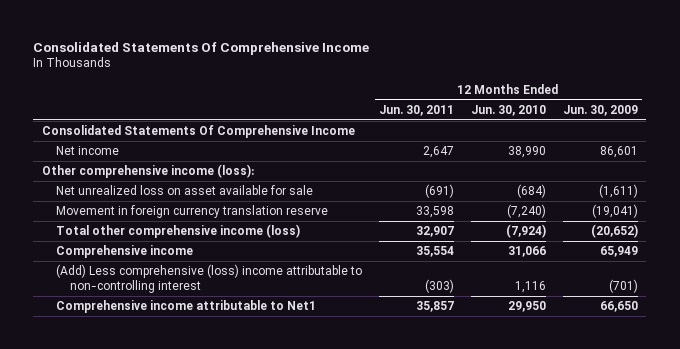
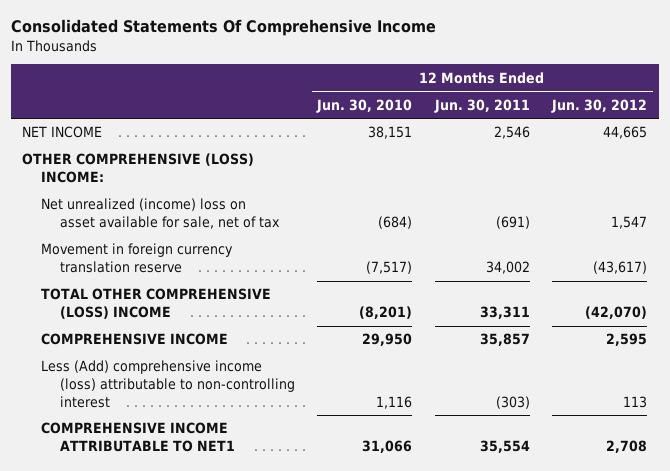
- | 12 Months Ended Jun. 30, 2011 | 12 Months Ended Jun. 30, 2010 | 12 Months Ended Jun. 30, 2009
+ | 12 Months Ended Jun. 30, 2010 | 12 Months Ended Jun. 30, 2011 | 12 Months Ended Jun. 30, 2012
- Consolidated Statements Of Comprehensive Income
- Net income | 2,647 | 38,990 | 86,601
- Other comprehensive income (loss):
- Net unrealized loss on asset available for sale | (691) | (684) | (1,611)
- Movement in foreign currency translation reserve | 33,598 | (7,240) | (19,041)
- Total other comprehensive income (loss) | 32,907 | (7,924) | (20,652)
- Comprehensive income | 35,554 | 31,066 | 65,949
- (Add) Less comprehensive (loss) income attributable to non-controlling interest | (303) | 1,116 | (701)
- Comprehensive income attributable to Net1 | 35,857 | 29,950 | 66,650
+ NET INCOME | 38,151 | 2,546 | 44,665
+ OTHER COMPREHENSIVE (LOSS) INCOME:
+ Net unrealized (income) loss on asset available for sale, net of tax | (684) | (691) | 1,547
+ Movement in foreign currency translation reserve | (7,517) | 34,002 | (43,617)
+ TOTAL OTHER COMPREHENSIVE (LOSS) INCOME | (8,201) | 33,311 | (42,070)
+ COMPREHENSIVE INCOME | 29,950 | 35,857 | 2,595
+ Less (Add) comprehensive income (loss) attributable to non-controlling interest | 1,116 | (303) | 113
+ COMPREHENSIVE INCOME ATTRIBUTABLE TO NET1 | 31,066 | 35,554 | 2,708

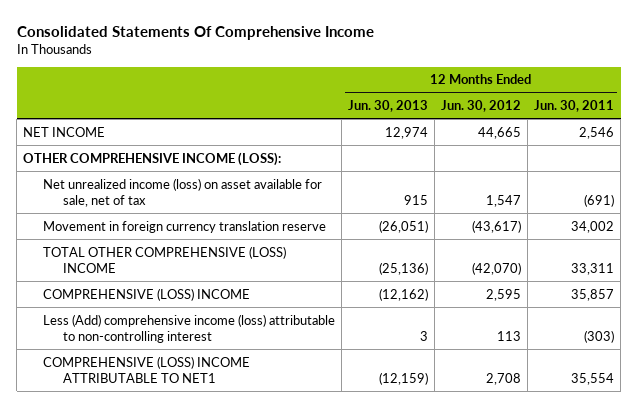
- | 12 Months Ended Jun. 30, 2010 | 12 Months Ended Jun. 30, 2011 | 12 Months Ended Jun. 30, 2012
+ | 12 Months Ended Jun. 30, 2013 | 12 Months Ended Jun. 30, 2012 | 12 Months Ended Jun. 30, 2011
- OTHER COMPREHENSIVE (LOSS) INCOME:
- Net unrealized (income) loss on asset available for sale, net of tax | (684) | (691) | 1,547
+ OTHER COMPREHENSIVE INCOME (LOSS):
+ Net unrealized income (loss) on asset available for sale, net of tax | 915 | 1,547 | (691)
- COMPREHENSIVE INCOME | 29,950 | 35,857 | 2,595
+ COMPREHENSIVE (LOSS) INCOME | (12,162) | 2,595 | 35,857
- COMPREHENSIVE INCOME ATTRIBUTABLE TO NET1 | 31,066 | 35,554 | 2,708
+ COMPREHENSIVE (LOSS) INCOME ATTRIBUTABLE TO NET1 | (12,159) | 2,708 | 35,554

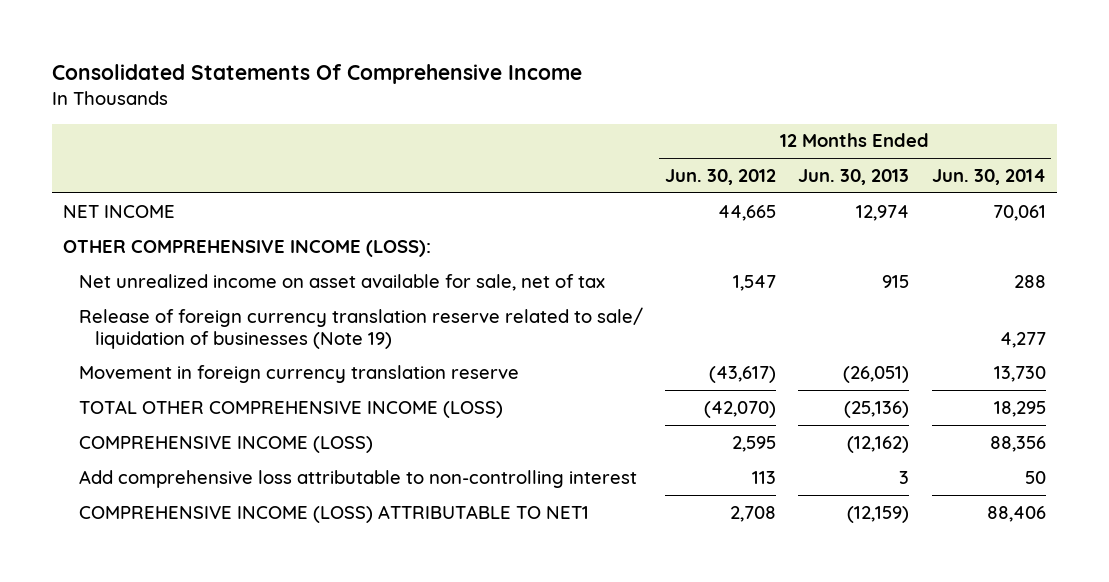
- | 12 Months Ended Jun. 30, 2013 | 12 Months Ended Jun. 30, 2012 | 12 Months Ended Jun. 30, 2011
+ | 12 Months Ended Jun. 30, 2012 | 12 Months Ended Jun. 30, 2013 | 12 Months Ended Jun. 30, 2014
- Net unrealized income (loss) on asset available for sale, net of tax | 915 | 1,547 | (691)
+ Net unrealized income on asset available for sale, net of tax | 1,547 | 915 | 288
+ Release of foreign currency translation reserve related to sale/ liquidation of businesses (Note 19) | | | 4,277
- TOTAL OTHER COMPREHENSIVE (LOSS) INCOME | (25,136) | (42,070) | 33,311
- COMPREHENSIVE (LOSS) INCOME | (12,162) | 2,595 | 35,857
- Less (Add) comprehensive income (loss) attributable to non-controlling interest | 3 | 113 | (303)
- COMPREHENSIVE (LOSS) INCOME ATTRIBUTABLE TO NET1 | (12,159) | 2,708 | 35,554
+ TOTAL OTHER COMPREHENSIVE INCOME (LOSS) | (42,070) | (25,136) | 18,295
+ COMPREHENSIVE INCOME (LOSS) | 2,595 | (12,162) | 88,356
+ Add comprehensive loss attributable to non-controlling interest | 113 | 3 | 50
+ COMPREHENSIVE INCOME (LOSS) ATTRIBUTABLE TO NET1 | 2,708 | (12,159) | 88,406

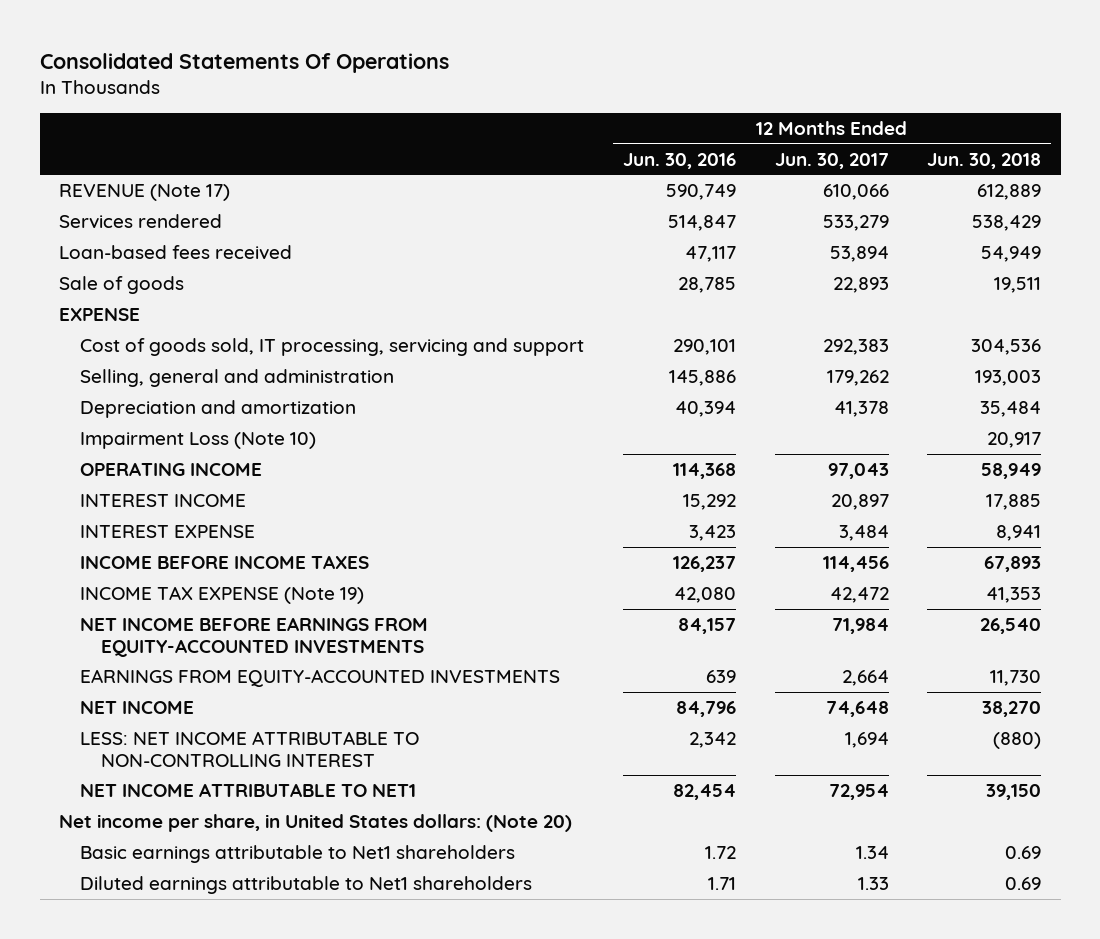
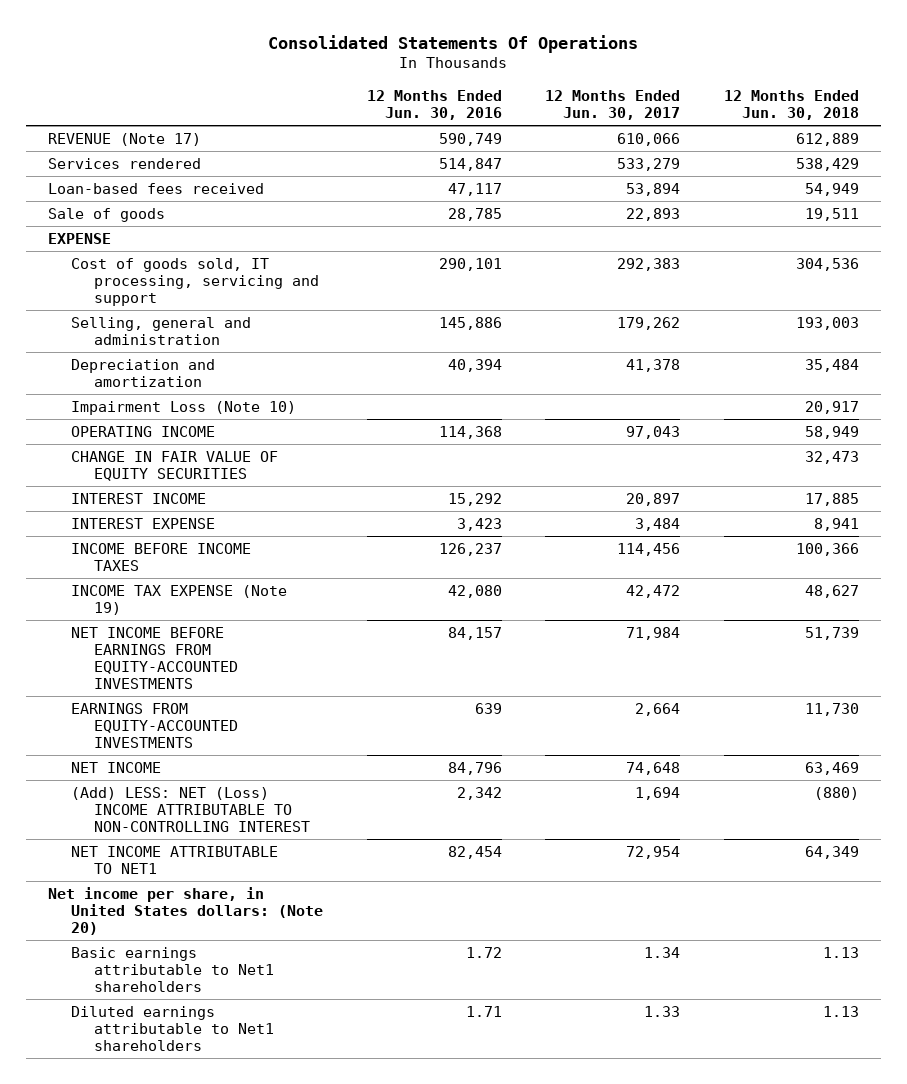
+ CHANGE IN FAIR VALUE OF EQUITY SECURITIES | | | 32,473
- INCOME BEFORE INCOME TAXES | 126,237 | 114,456 | 67,893
- INCOME TAX EXPENSE (Note 19) | 42,080 | 42,472 | 41,353
- NET INCOME BEFORE EARNINGS FROM EQUITY-ACCOUNTED INVESTMENTS | 84,157 | 71,984 | 26,540
+ INCOME BEFORE INCOME TAXES | 126,237 | 114,456 | 100,366
+ INCOME TAX EXPENSE (Note 19) | 42,080 | 42,472 | 48,627
+ NET INCOME BEFORE EARNINGS FROM EQUITY-ACCOUNTED INVESTMENTS | 84,157 | 71,984 | 51,739
- NET INCOME | 84,796 | 74,648 | 38,270
- LESS: NET INCOME ATTRIBUTABLE TO NON-CONTROLLING INTEREST | 2,342 | 1,694 | (880)
- NET INCOME ATTRIBUTABLE TO NET1 | 82,454 | 72,954 | 39,150
+ NET INCOME | 84,796 | 74,648 | 63,469
+ (Add) LESS: NET (Loss) INCOME ATTRIBUTABLE TO NON-CONTROLLING INTEREST | 2,342 | 1,694 | (880)
+ NET INCOME ATTRIBUTABLE TO NET1 | 82,454 | 72,954 | 64,349
- Basic earnings attributable to Net1 shareholders | 1.72 | 1.34 | 0.69
- Diluted earnings attributable to Net1 shareholders | 1.71 | 1.33 | 0.69
+ Basic earnings attributable to Net1 shareholders | 1.72 | 1.34 | 1.13
+ Diluted earnings attributable to Net1 shareholders | 1.71 | 1.33 | 1.13

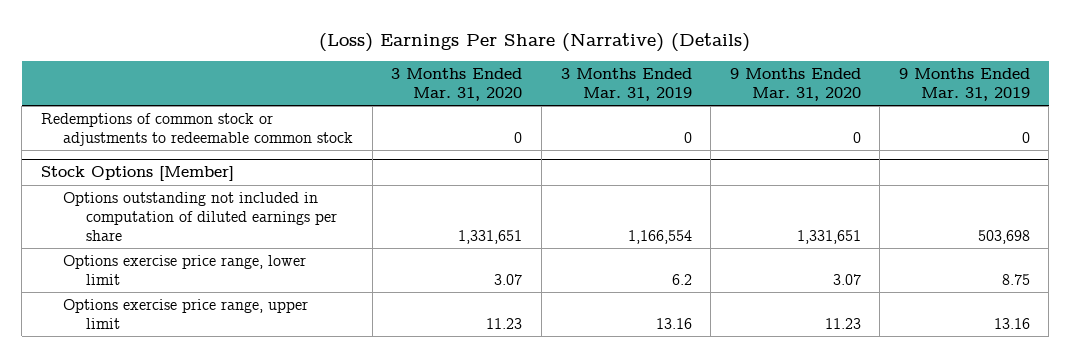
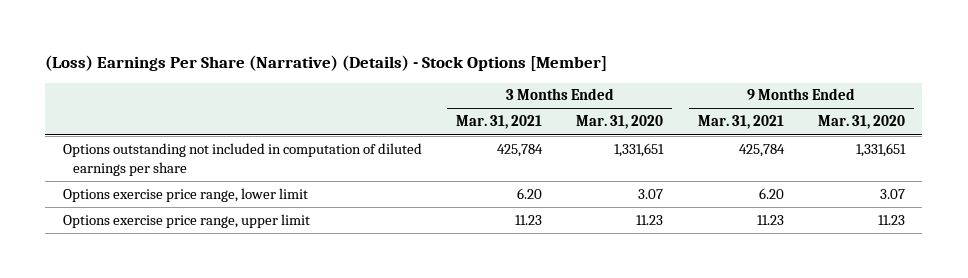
- (Loss) Earnings Per Share (Narrative) (Details)
+ (Loss) Earnings Per Share (Narrative) (Details) - Stock Options [Member]
- | 3 Months Ended Mar. 31, 2020 | 3 Months Ended Mar. 31, 2019 | 9 Months Ended Mar. 31, 2020 | 9 Months Ended Mar. 31, 2019
+ | 3 Months Ended Mar. 31, 2021 | 3 Months Ended Mar. 31, 2020 | 9 Months Ended Mar. 31, 2021 | 9 Months Ended Mar. 31, 2020
- Redemptions of common stock or adjustments to redeemable common stock | 0 | 0 | 0 | 0
- Stock Options [Member]

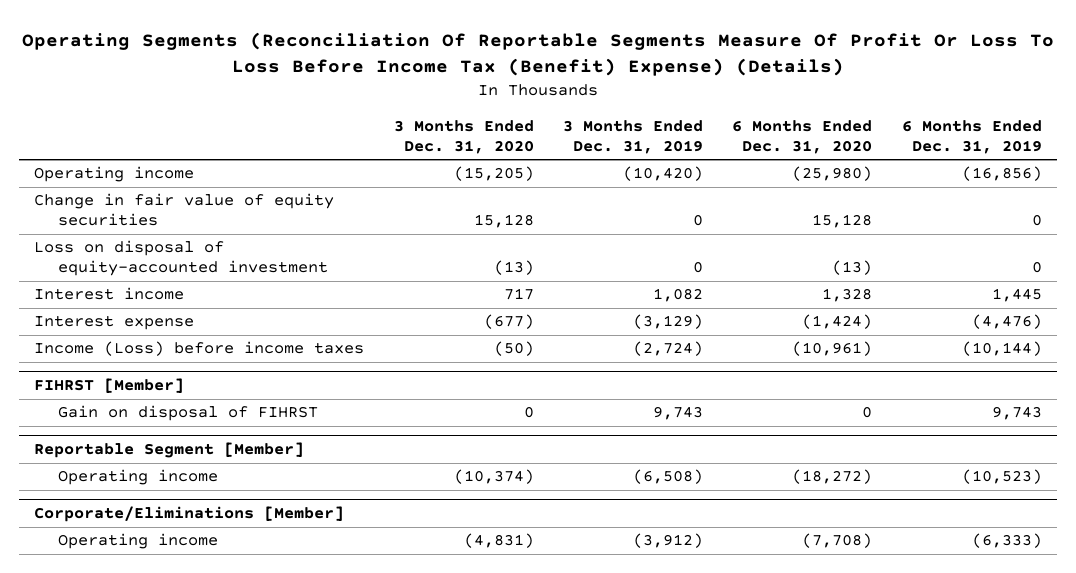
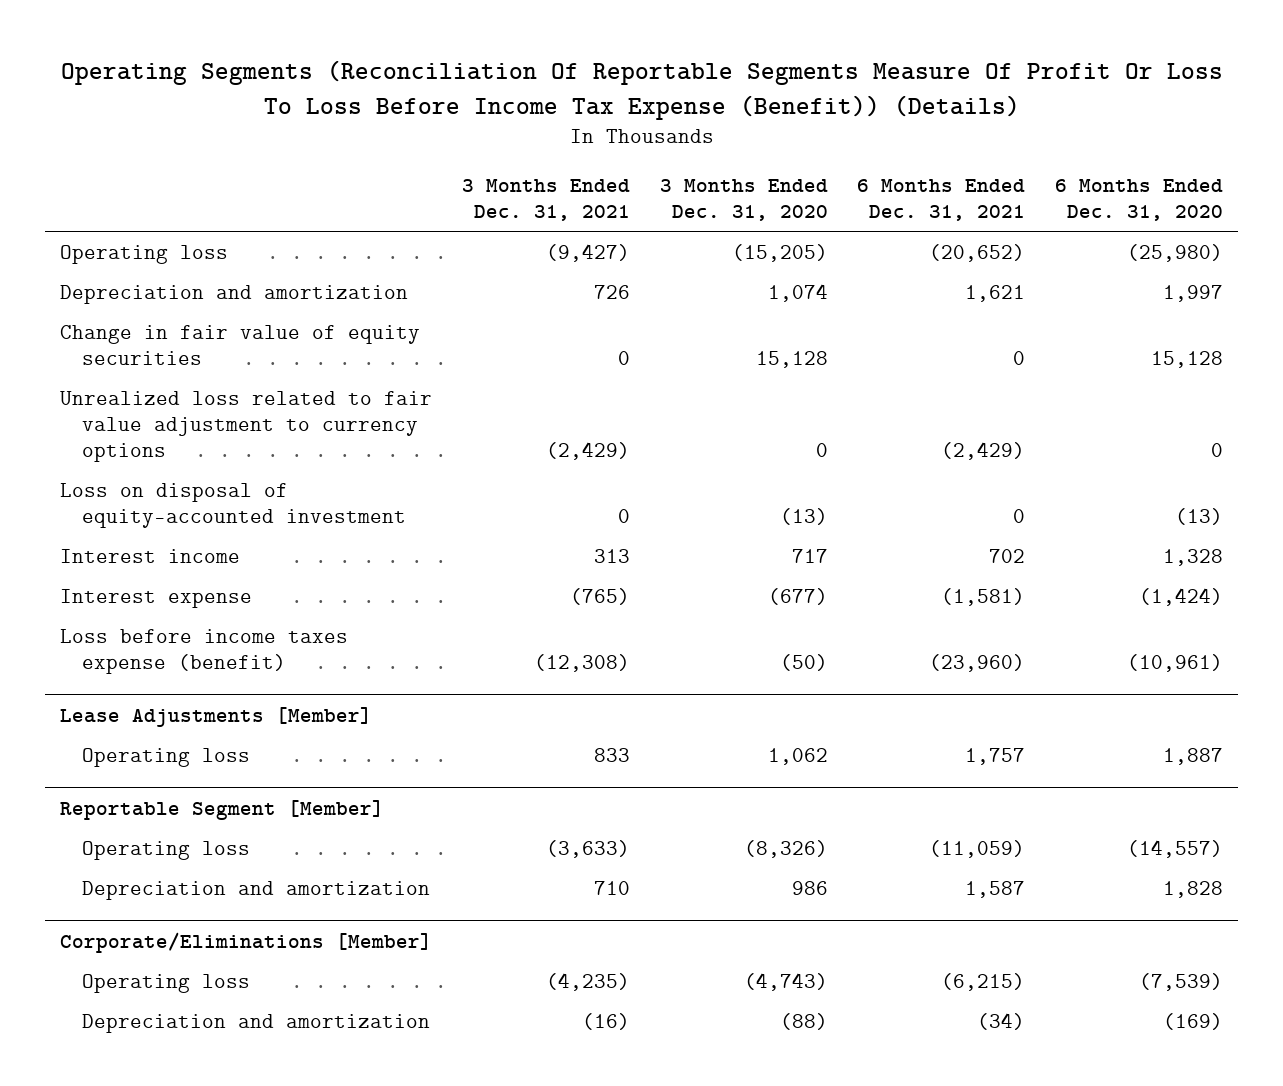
- Operating Segments (Reconciliation Of Reportable Segments Measure Of Profit Or Loss To Loss Before Income Tax (Benefit) Expense) (Details)
+ Operating Segments (Reconciliation Of Reportable Segments Measure Of Profit Or Loss To Loss Before Income Tax Expense (Benefit)) (Details)
- | 3 Months Ended Dec. 31, 2020 | 3 Months Ended Dec. 31, 2019 | 6 Months Ended Dec. 31, 2020 | 6 Months Ended Dec. 31, 2019
+ | 3 Months Ended Dec. 31, 2021 | 3 Months Ended Dec. 31, 2020 | 6 Months Ended Dec. 31, 2021 | 6 Months Ended Dec. 31, 2020
- Operating income | (15,205) | (10,420) | (25,980) | (16,856)
+ Operating loss | (9,427) | (15,205) | (20,652) | (25,980)
+ Depreciation and amortization | 726 | 1,074 | 1,621 | 1,997
+ Unrealized loss related to fair value adjustment to currency options | (2,429) | 0 | (2,429) | 0
- Income (Loss) before income taxes | (50) | (2,724) | (10,961) | (10,144)
- FIHRST [Member]
- Gain on disposal of FIHRST | 0 | 9,743 | 0 | 9,743
+ Loss before income taxes expense (benefit) | (12,308) | (50) | (23,960) | (10,961)
+ Lease Adjustments [Member]
+ Operating loss | 833 | 1,062 | 1,757 | 1,887
@ Reportable Segment [Member]
- Operating income | (10,374) | (6,508) | (18,272) | (10,523)
+ Operating loss | (3,633) | (8,326) | (11,059) | (14,557)
+ Depreciation and amortization | 710 | 986 | 1,587 | 1,828
@ Corporate/Eliminations [Member]
- Operating income | (4,831) | (3,912) | (7,708) | (6,333)
+ Operating loss | (4,235) | (4,743) | (6,215) | (7,539)
+ Depreciation and amortization | (16) | (88) | (34) | (169)

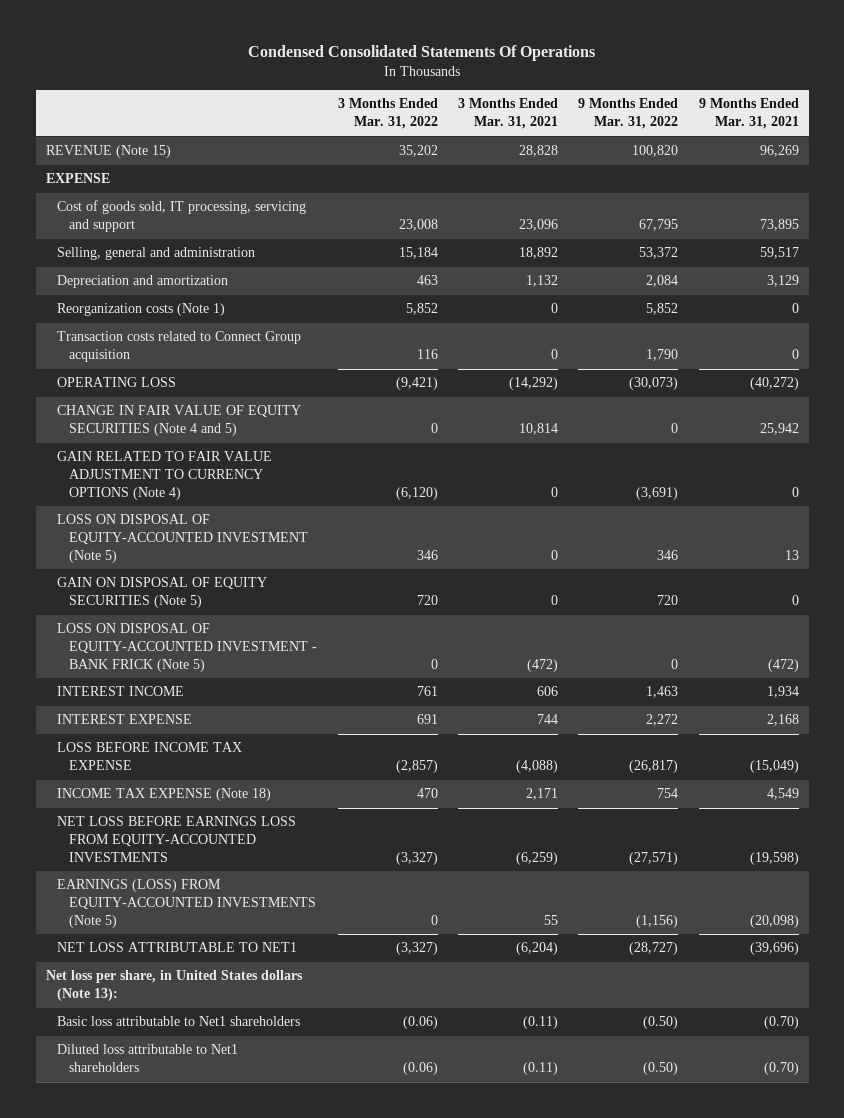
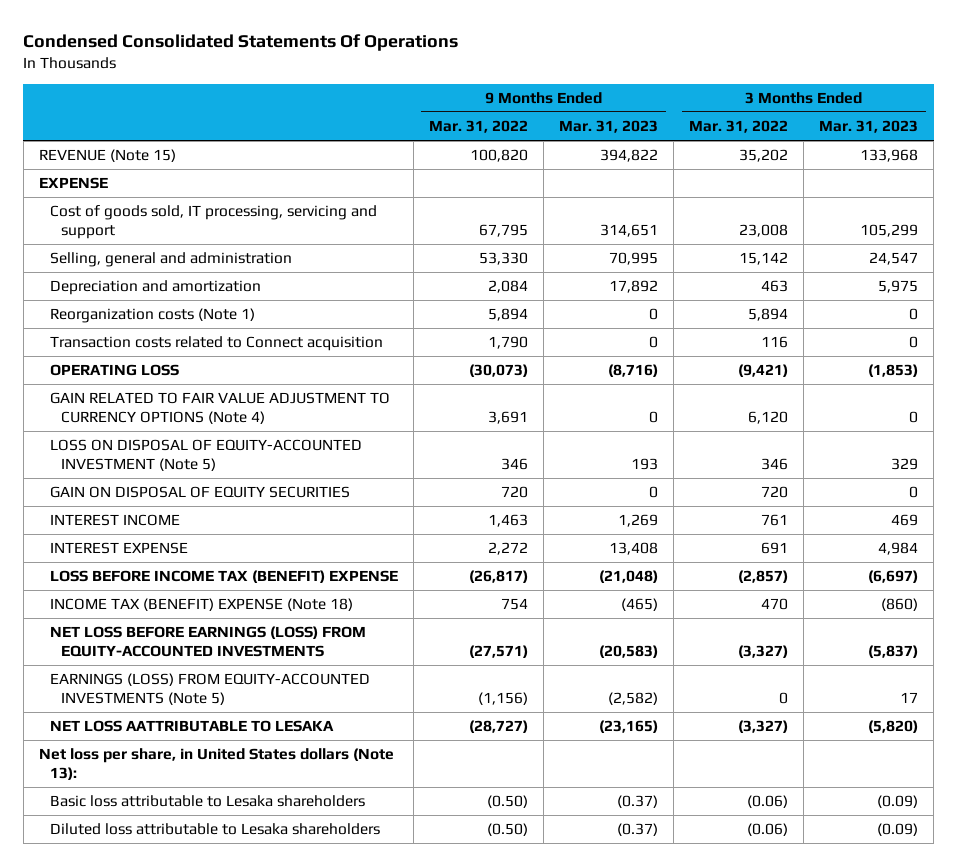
- | 3 Months Ended Mar. 31, 2022 | 3 Months Ended Mar. 31, 2021 | 9 Months Ended Mar. 31, 2022 | 9 Months Ended Mar. 31, 2021
+ | 9 Months Ended Mar. 31, 2022 | 9 Months Ended Mar. 31, 2023 | 3 Months Ended Mar. 31, 2022 | 3 Months Ended Mar. 31, 2023
- Selling, general and administration | 15,184 | 18,892 | 53,372 | 59,517
+ Selling, general and administration | 53,330 | 70,995 | 15,142 | 24,547
- Reorganization costs (Note 1) | 5,852 | 0 | 5,852 | 0
- Transaction costs related to Connect Group acquisition | 116 | 0 | 1,790 | 0
+ Reorganization costs (Note 1) | 5,894 | 0 | 5,894 | 0
+ Transaction costs related to Connect acquisition | 1,790 | 0 | 116 | 0
- CHANGE IN FAIR VALUE OF EQUITY SECURITIES (Note 4 and 5) | 0 | 10,814 | 0 | 25,942
- GAIN RELATED TO FAIR VALUE ADJUSTMENT TO CURRENCY OPTIONS (Note 4) | (6,120) | 0 | (3,691) | 0
+ GAIN RELATED TO FAIR VALUE ADJUSTMENT TO CURRENCY OPTIONS (Note 4) | 3,691 | 0 | 6,120 | 0
- GAIN ON DISPOSAL OF EQUITY SECURITIES (Note 5) | 720 | 0 | 720 | 0
- LOSS ON DISPOSAL OF EQUITY-ACCOUNTED INVESTMENT - BANK FRICK (Note 5) | 0 | (472) | 0 | (472)
+ GAIN ON DISPOSAL OF EQUITY SECURITIES | 720 | 0 | 720 | 0
- LOSS BEFORE INCOME TAX EXPENSE | (2,857) | (4,088) | (26,817) | (15,049)
- INCOME TAX EXPENSE (Note 18) | 470 | 2,171 | 754 | 4,549
- NET LOSS BEFORE EARNINGS LOSS FROM EQUITY-ACCOUNTED INVESTMENTS | (3,327) | (6,259) | (27,571) | (19,598)
+ LOSS BEFORE INCOME TAX (BENEFIT) EXPENSE | (26,817) | (21,048) | (2,857) | (6,697)
+ INCOME TAX (BENEFIT) EXPENSE (Note 18) | 754 | (465) | 470 | (860)
+ NET LOSS BEFORE EARNINGS (LOSS) FROM EQUITY-ACCOUNTED INVESTMENTS | (27,571) | (20,583) | (3,327) | (5,837)
- NET LOSS ATTRIBUTABLE TO NET1 | (3,327) | (6,204) | (28,727) | (39,696)
+ NET LOSS AATTRIBUTABLE TO LESAKA | (28,727) | (23,165) | (3,327) | (5,820)
- Basic loss attributable to Net1 shareholders | (0.06) | (0.11) | (0.50) | (0.70)
- Diluted loss attributable to Net1 shareholders | (0.06) | (0.11) | (0.50) | (0.70)
+ Basic loss attributable to Lesaka shareholders | (0.50) | (0.37) | (0.06) | (0.09)
+ Diluted loss attributable to Lesaka shareholders | (0.50) | (0.37) | (0.06) | (0.09)

